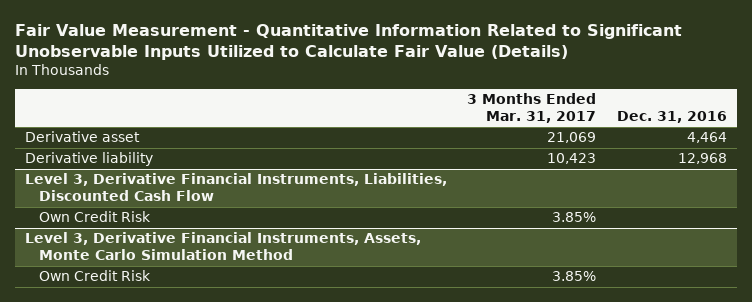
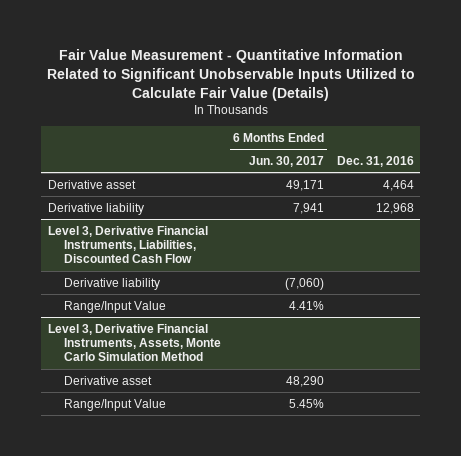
- | 3 Months Ended Mar. 31, 2017 | Dec. 31, 2016
+ | 6 Months Ended Jun. 30, 2017 | Dec. 31, 2016
@ Level 3, Derivative Financial Instruments, Liabilities, Discounted Cash Flow
- Own Credit Risk | 3.85% |
+ Derivative liability | (7,060) |
+ Range/Input Value | 4.41% |
@ Level 3, Derivative Financial Instruments, Assets, Monte Carlo Simulation Method
- Own Credit Risk | 3.85% |
+ Derivative asset | 48,290 |
+ Range/Input Value | 5.45% |

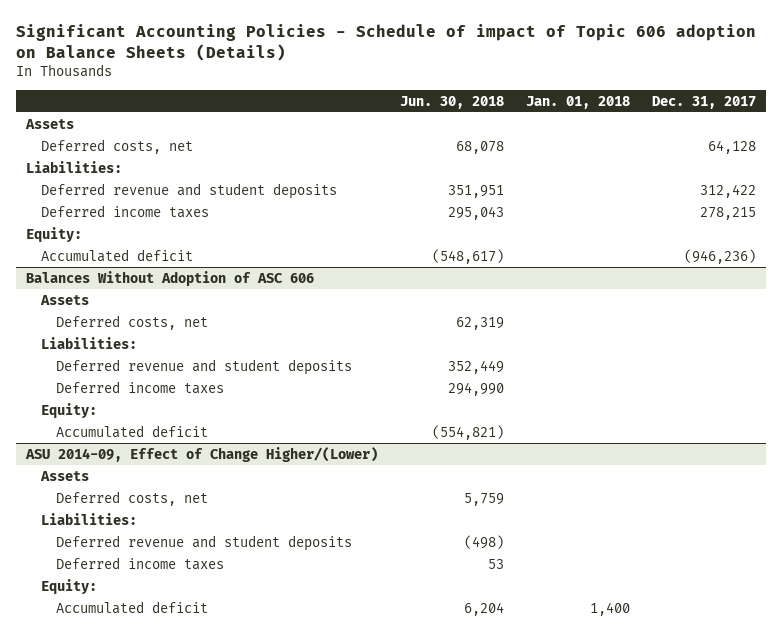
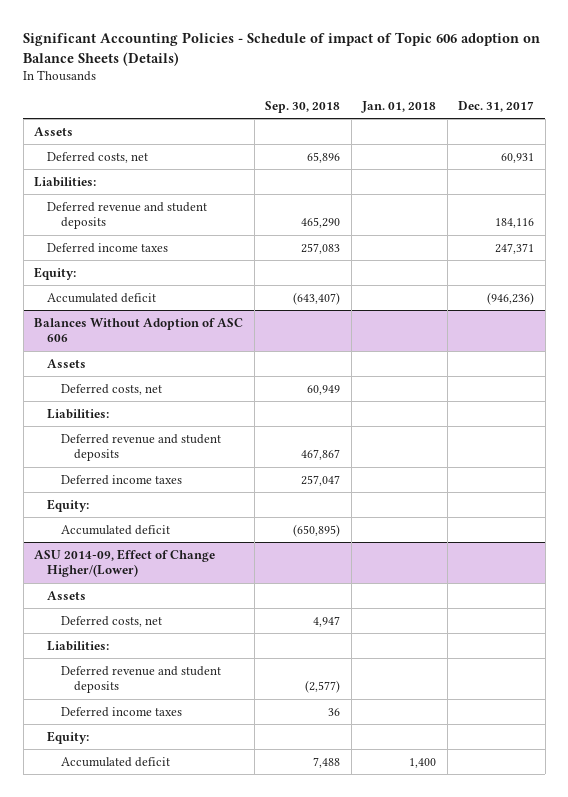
- | Jun. 30, 2018 | Jan. 01, 2018 | Dec. 31, 2017
+ | Sep. 30, 2018 | Jan. 01, 2018 | Dec. 31, 2017
- Deferred costs, net | 68,078 | | 64,128
+ Deferred costs, net | 65,896 | | 60,931
- Deferred revenue and student deposits | 351,951 | | 312,422
- Deferred income taxes | 295,043 | | 278,215
+ Deferred revenue and student deposits | 465,290 | | 184,116
+ Deferred income taxes | 257,083 | | 247,371

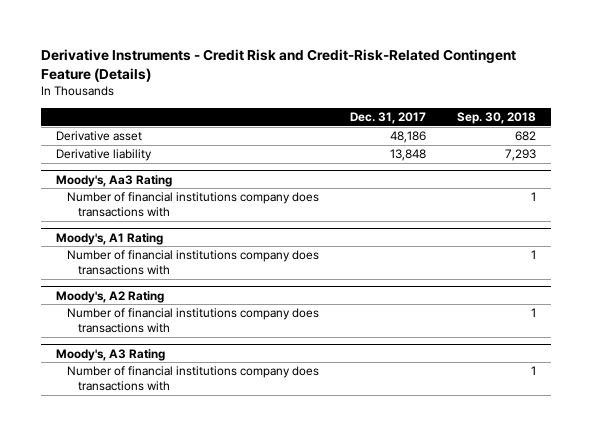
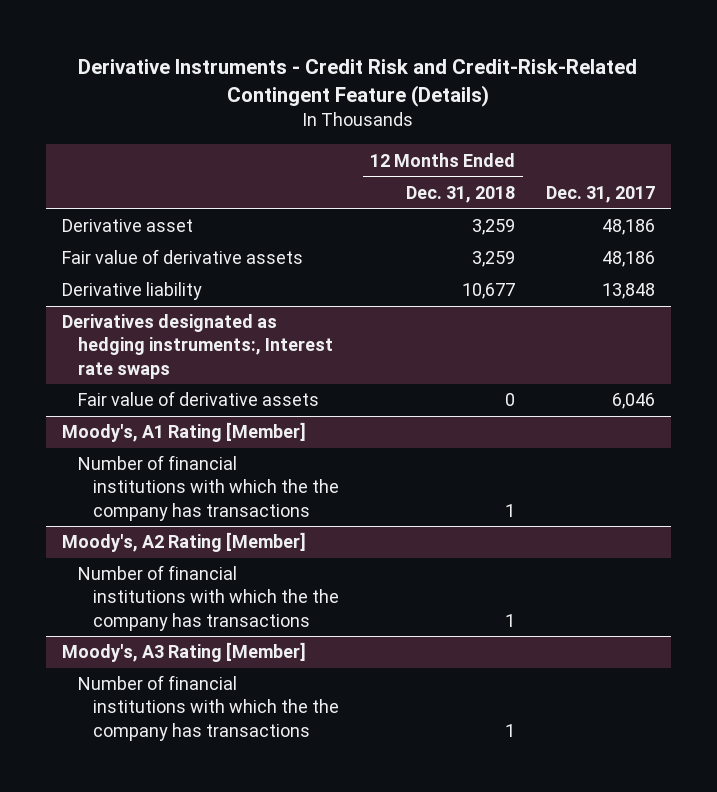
- | Dec. 31, 2017 | Sep. 30, 2018
+ | 12 Months Ended Dec. 31, 2018 | Dec. 31, 2017
+ Fair value of derivative assets | 3,259 | 48,186
- Moody's, Aa3 Rating
- Number of financial institutions company does transactions with | | 1
- Moody's, A1 Rating
- Number of financial institutions company does transactions with | | 1
- Moody's, A2 Rating
- Number of financial institutions company does transactions with | | 1
- Moody's, A3 Rating
- Number of financial institutions company does transactions with | | 1
+ Derivatives designated as hedging instruments:, Interest rate swaps
+ Fair value of derivative assets | 0 | 6,046
+ Moody's, A1 Rating [Member]
+ Number of financial institutions with which the the company has transactions | 1 |
+ Moody's, A2 Rating [Member]
+ Number of financial institutions with which the the company has transactions | 1 |
+ Moody's, A3 Rating [Member]
+ Number of financial institutions with which the the company has transactions | 1 |

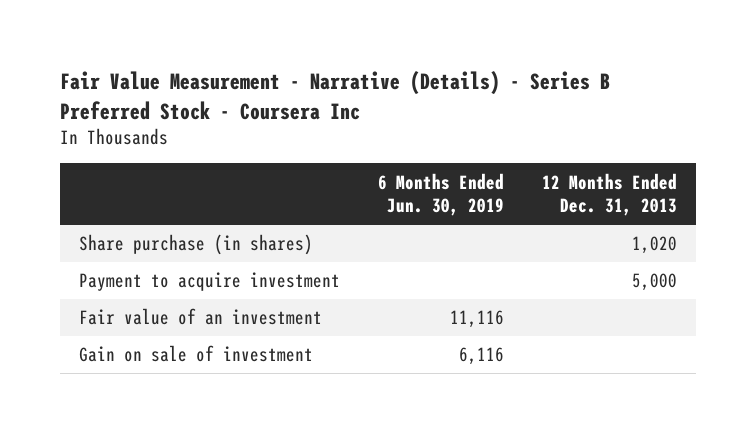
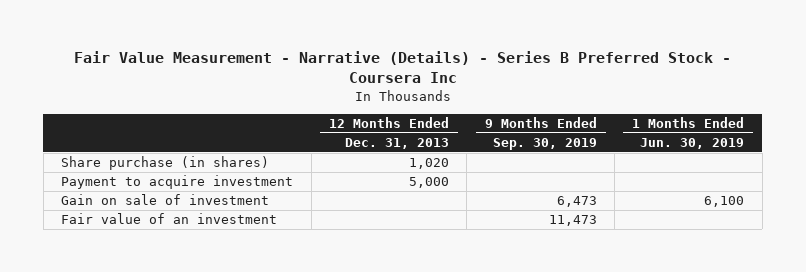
- | 6 Months Ended Jun. 30, 2019 | 12 Months Ended Dec. 31, 2013
+ | 12 Months Ended Dec. 31, 2013 | 9 Months Ended Sep. 30, 2019 | 1 Months Ended Jun. 30, 2019
moved down: Fair value of an investment | | 11,473 |

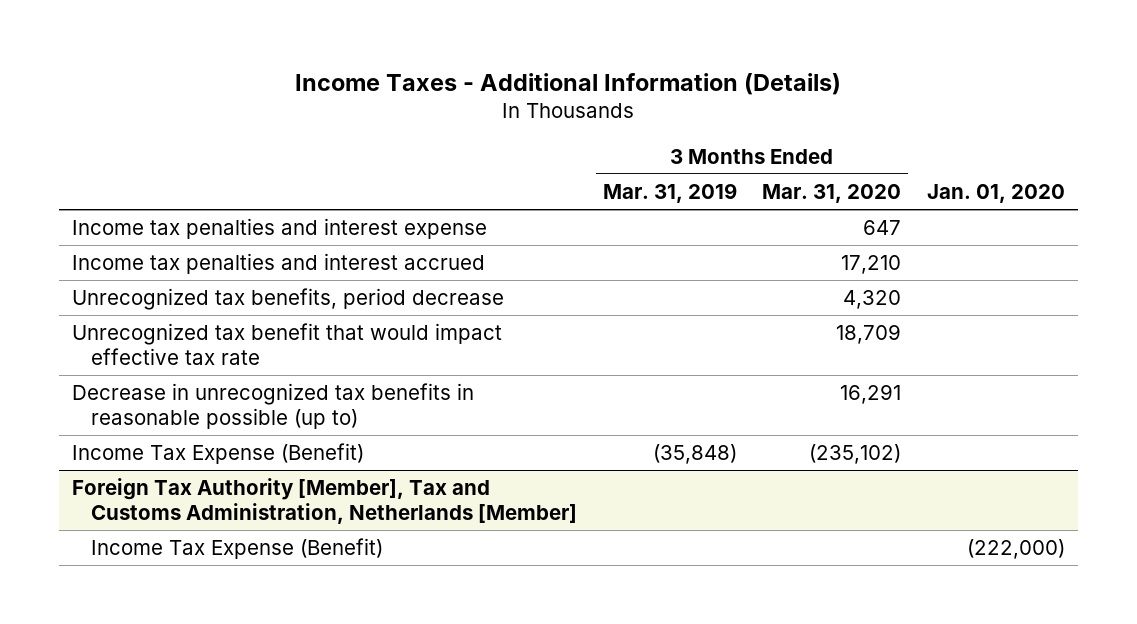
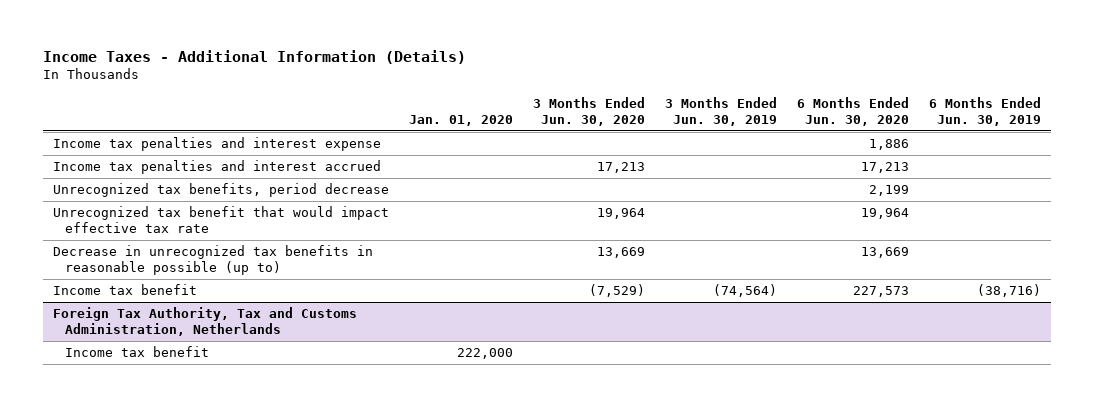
- | 3 Months Ended Mar. 31, 2019 | 3 Months Ended Mar. 31, 2020 | Jan. 01, 2020
+ | Jan. 01, 2020 | 3 Months Ended Jun. 30, 2020 | 3 Months Ended Jun. 30, 2019 | 6 Months Ended Jun. 30, 2020 | 6 Months Ended Jun. 30, 2019
- Income Tax Expense (Benefit) | (35,848) | (235,102) |
- Foreign Tax Authority [Member], Tax and Customs Administration, Netherlands [Member]
- Income Tax Expense (Benefit) | | | (222,000)
+ Income tax benefit | | (7,529) | (74,564) | 227,573 | (38,716)
+ Foreign Tax Authority, Tax and Customs Administration, Netherlands
+ Income tax benefit | 222,000 | | | |

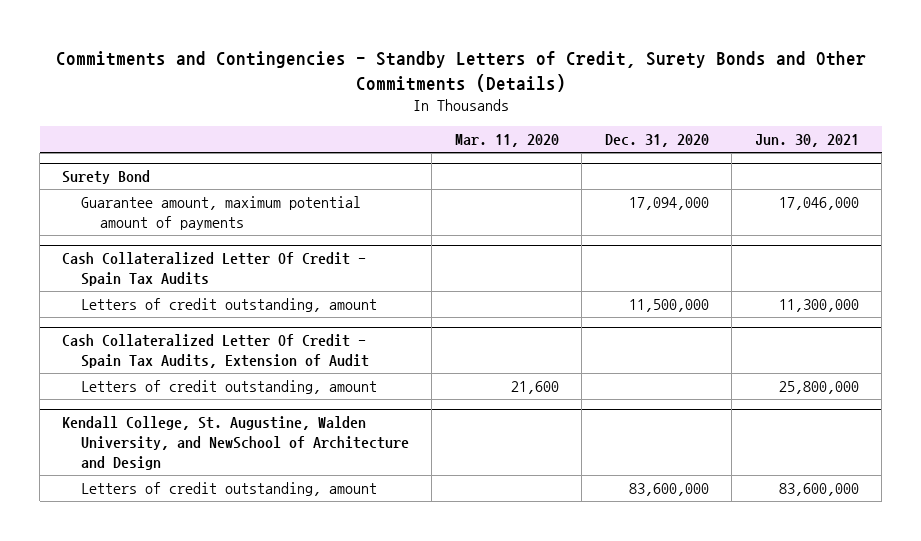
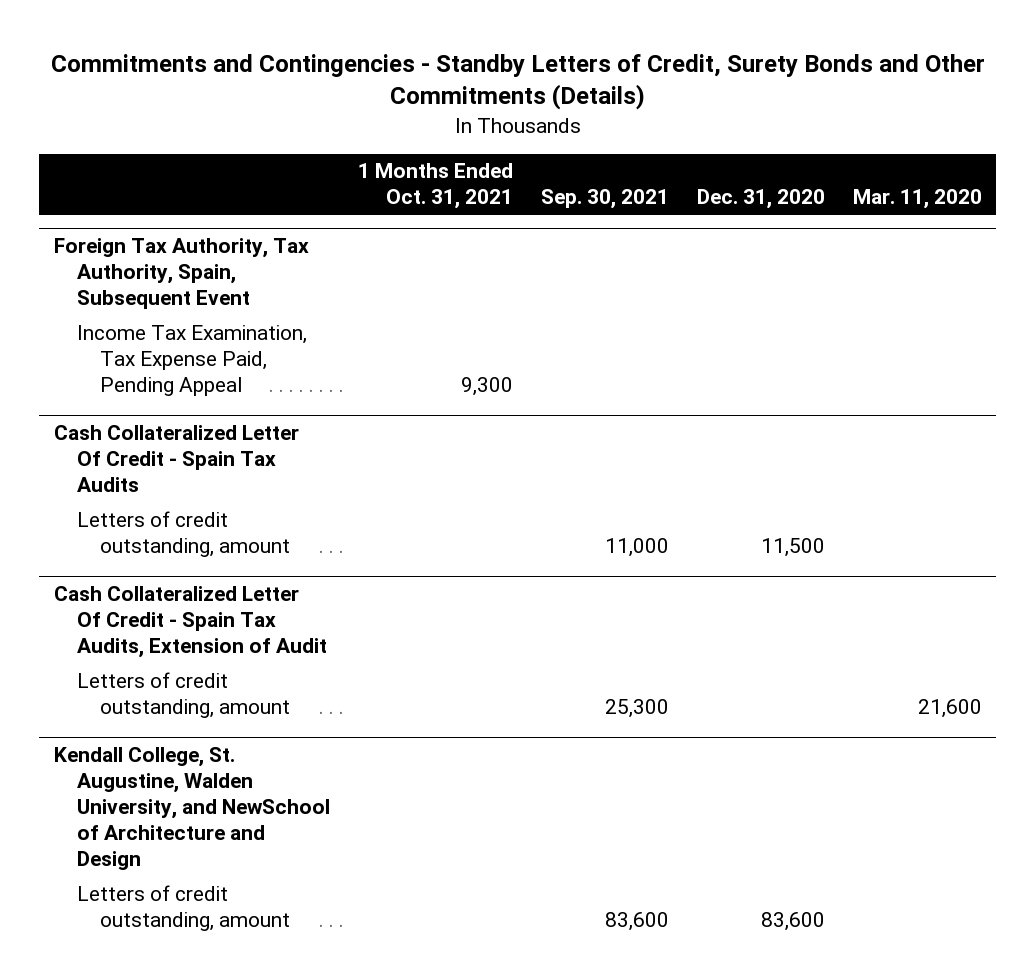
- | Mar. 11, 2020 | Dec. 31, 2020 | Jun. 30, 2021
+ | 1 Months Ended Oct. 31, 2021 | Sep. 30, 2021 | Dec. 31, 2020 | Mar. 11, 2020
- Surety Bond
- Guarantee amount, maximum potential amount of payments | | 17,094,000 | 17,046,000
+ Foreign Tax Authority, Tax Authority, Spain, Subsequent Event
+ Income Tax Examination, Tax Expense Paid, Pending Appeal | 9,300 | | |
@ Cash Collateralized Letter Of Credit - Spain Tax Audits
- Letters of credit outstanding, amount | | 11,500,000 | 11,300,000
+ Letters of credit outstanding, amount | | 11,000 | 11,500 |
@ Kendall College, St. Augustine, Walden University, and NewSchool of Architecture and Design
- Letters of credit outstanding, amount | | 83,600,000 | 83,600,000
+ Letters of credit outstanding, amount | | 83,600 | 83,600 |

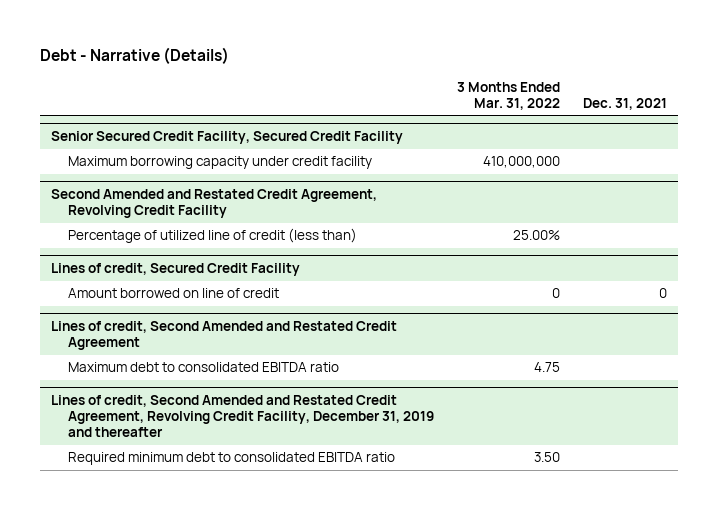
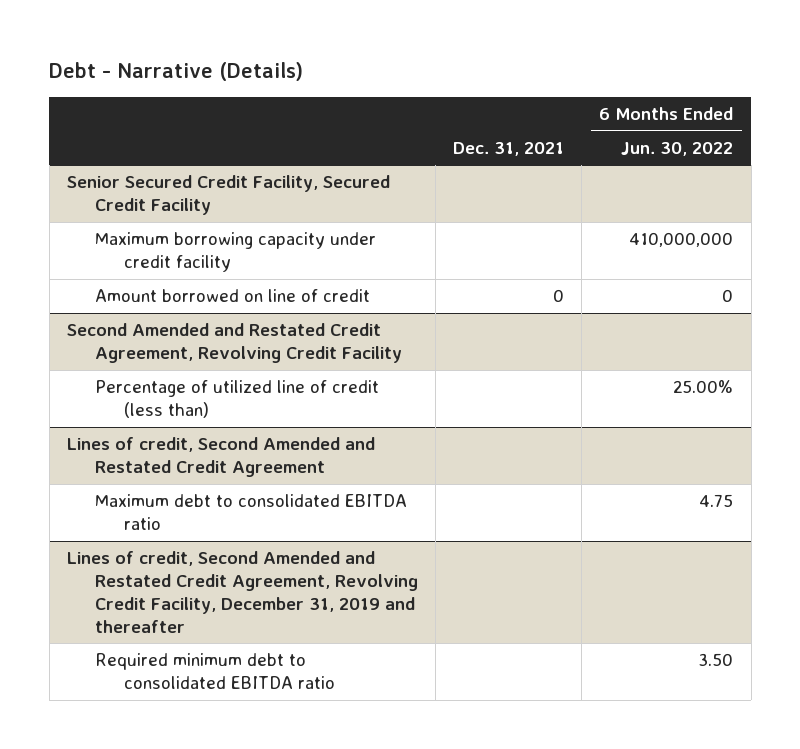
- | 3 Months Ended Mar. 31, 2022 | Dec. 31, 2021
+ | Dec. 31, 2021 | 6 Months Ended Jun. 30, 2022
@ Senior Secured Credit Facility, Secured Credit Facility
+ Amount borrowed on line of credit | 0 | 0
- Lines of credit, Secured Credit Facility
- Amount borrowed on line of credit | 0 | 0

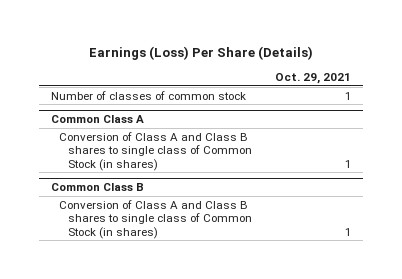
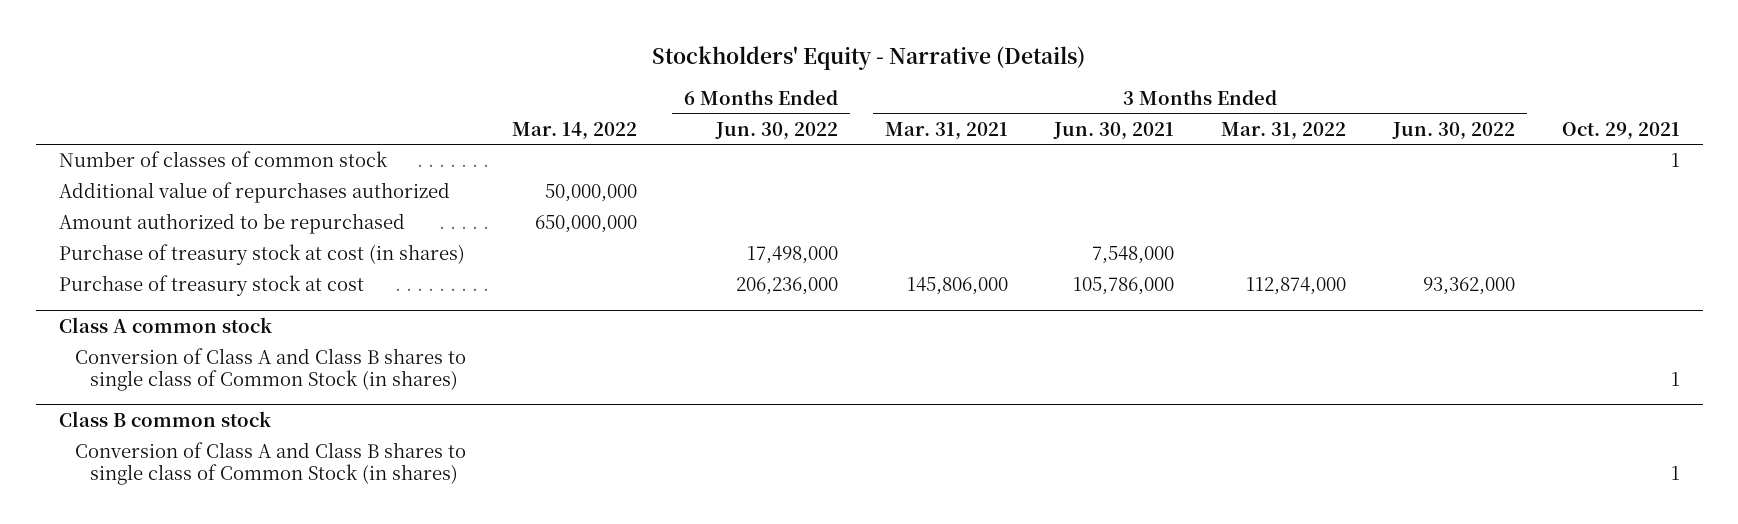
- Earnings (Loss) Per Share (Details)
+ Stockholders' Equity - Narrative (Details)
- | Oct. 29, 2021
+ | Mar. 14, 2022 | 6 Months Ended Jun. 30, 2022 | 3 Months Ended Mar. 31, 2021 | 3 Months Ended Jun. 30, 2021 | 3 Months Ended Mar. 31, 2022 | 3 Months Ended Jun. 30, 2022 | Oct. 29, 2021
- Common Class A
+ Additional value of repurchases authorized | 50,000,000 | | | | | |
+ Amount authorized to be repurchased | 650,000,000 | | | | | |
+ Purchase of treasury stock at cost (in shares) | | 17,498,000 | | 7,548,000 | | |
+ Purchase of treasury stock at cost | | 206,236,000 | 145,806,000 | 105,786,000 | 112,874,000 | 93,362,000 |
+ Class A common stock
- Common Class B
+ Class B common stock

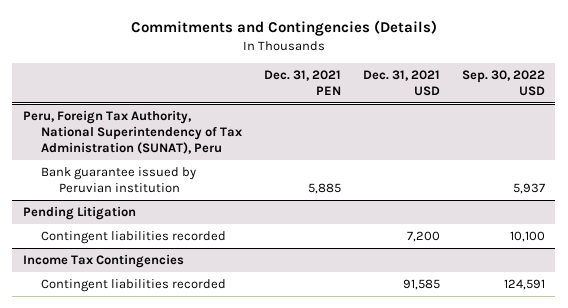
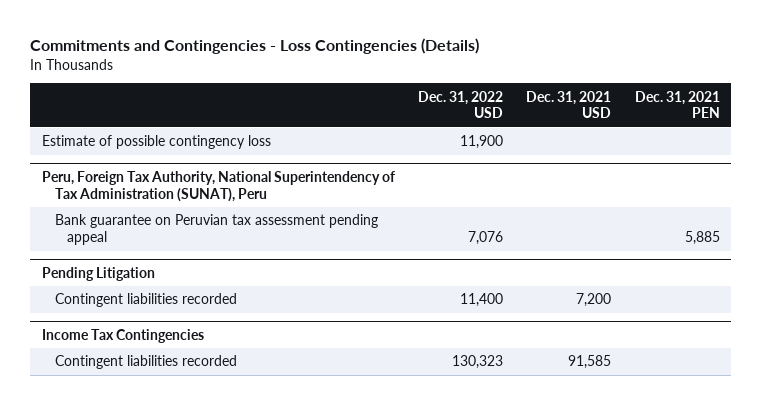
- Commitments and Contingencies (Details)
+ Commitments and Contingencies - Loss Contingencies (Details)
- | Dec. 31, 2021 PEN | Dec. 31, 2021 USD | Sep. 30, 2022 USD
+ | Dec. 31, 2022 USD | Dec. 31, 2021 USD | Dec. 31, 2021 PEN
+ Estimate of possible contingency loss | 11,900 | |
@ Peru, Foreign Tax Authority, National Superintendency of Tax Administration (SUNAT), Peru
- Bank guarantee issued by Peruvian institution | 5,885 | | 5,937
+ Bank guarantee on Peruvian tax assessment pending appeal | 7,076 | | 5,885

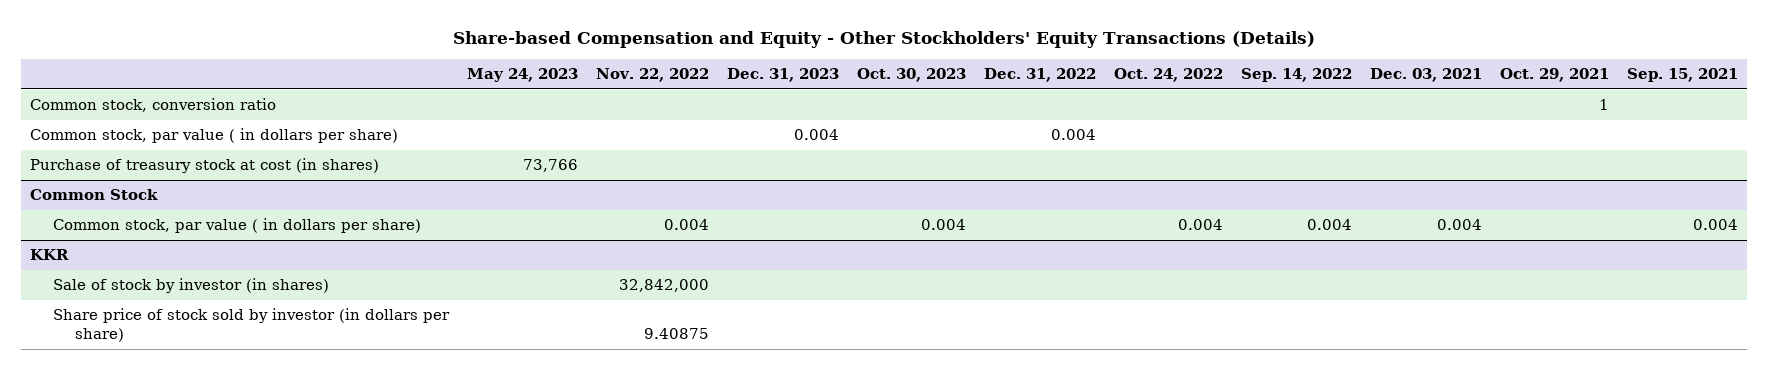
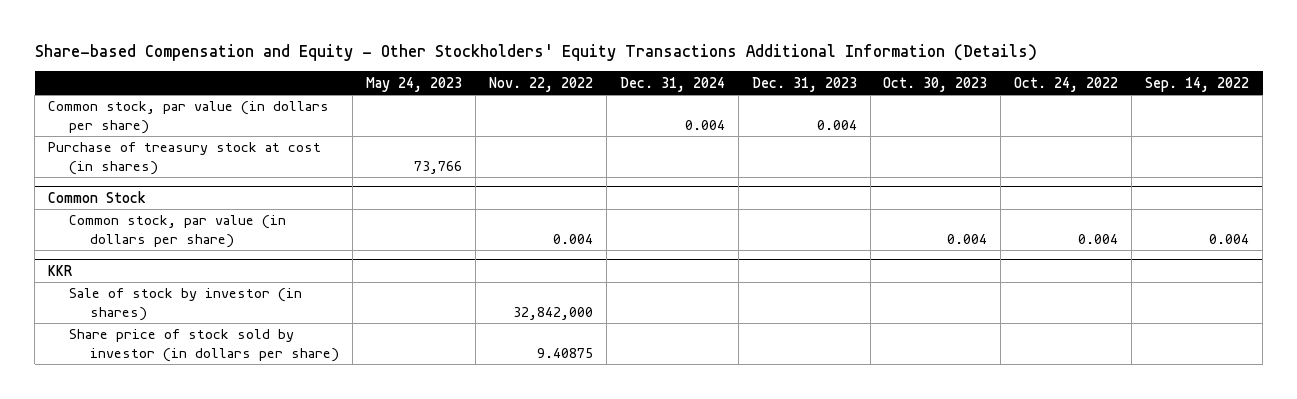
- Share-based Compensation and Equity - Other Stockholders' Equity Transactions (Details)
+ Share-based Compensation and Equity - Other Stockholders' Equity Transactions Additional Information (Details)
- | May 24, 2023 | Nov. 22, 2022 | Dec. 31, 2023 | Oct. 30, 2023 | Dec. 31, 2022 | Oct. 24, 2022 | Sep. 14, 2022 | Dec. 03, 2021 | Oct. 29, 2021 | Sep. 15, 2021
+ | May 24, 2023 | Nov. 22, 2022 | Dec. 31, 2024 | Dec. 31, 2023 | Oct. 30, 2023 | Oct. 24, 2022 | Sep. 14, 2022
- Common stock, conversion ratio | | | | | | | | | 1 |
- Common stock, par value ( in dollars per share) | | | 0.004 | | 0.004 | | | | |
+ Common stock, par value (in dollars per share) | | | 0.004 | 0.004 | | |
@ Common Stock
- Common stock, par value ( in dollars per share) | | 0.004 | | 0.004 | | 0.004 | 0.004 | 0.004 | | 0.004
+ Common stock, par value (in dollars per share) | | 0.004 | | | 0.004 | 0.004 | 0.004

